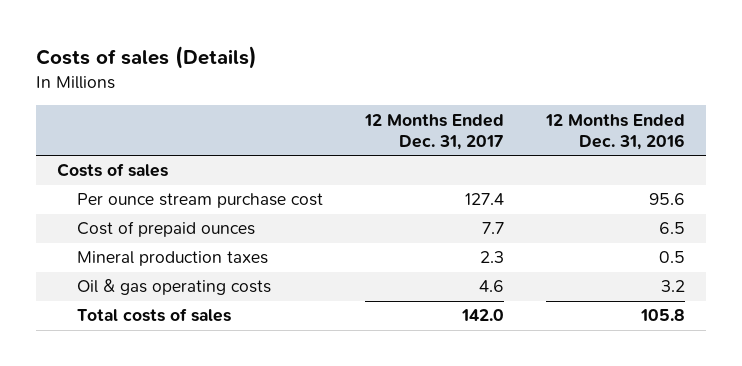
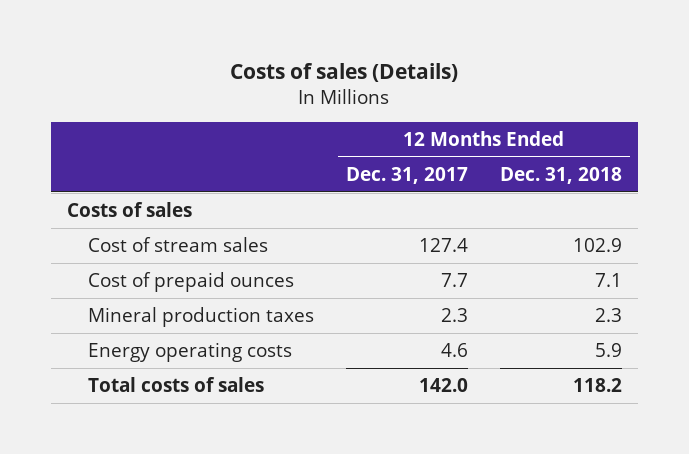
- | 12 Months Ended Dec. 31, 2017 | 12 Months Ended Dec. 31, 2016
+ | 12 Months Ended Dec. 31, 2017 | 12 Months Ended Dec. 31, 2018
- Per ounce stream purchase cost | 127.4 | 95.6
+ Cost of stream sales | 127.4 | 102.9
- Oil & gas operating costs | 4.6 | 3.2
+ Energy operating costs | 4.6 | 5.9

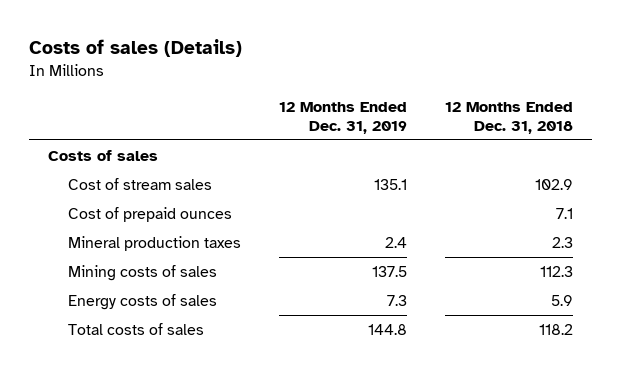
- | 12 Months Ended Dec. 31, 2017 | 12 Months Ended Dec. 31, 2018
+ | 12 Months Ended Dec. 31, 2019 | 12 Months Ended Dec. 31, 2018
- Energy operating costs | 4.6 | 5.9
+ Mining costs of sales | 137.5 | 112.3
+ Energy costs of sales | 7.3 | 5.9

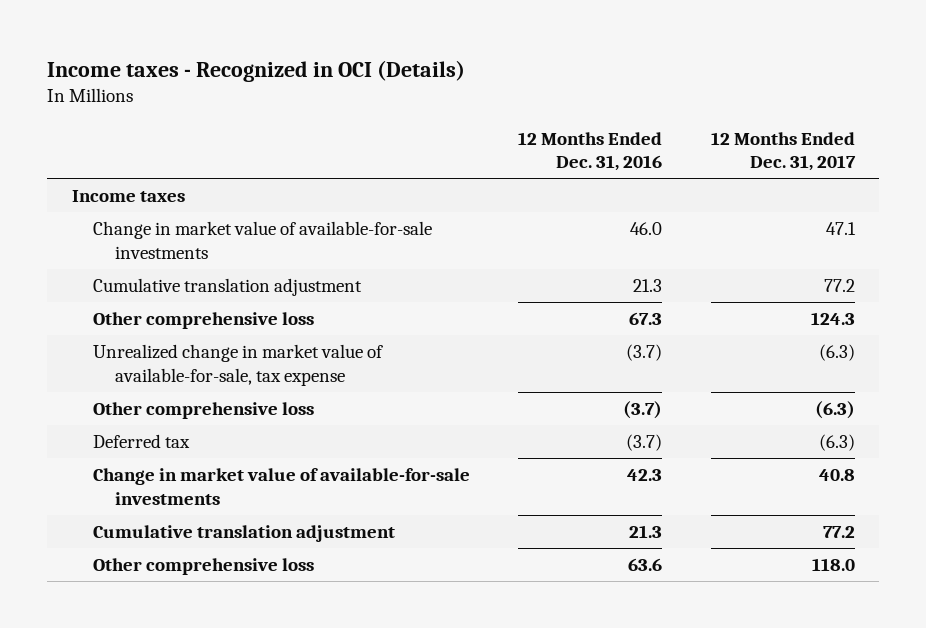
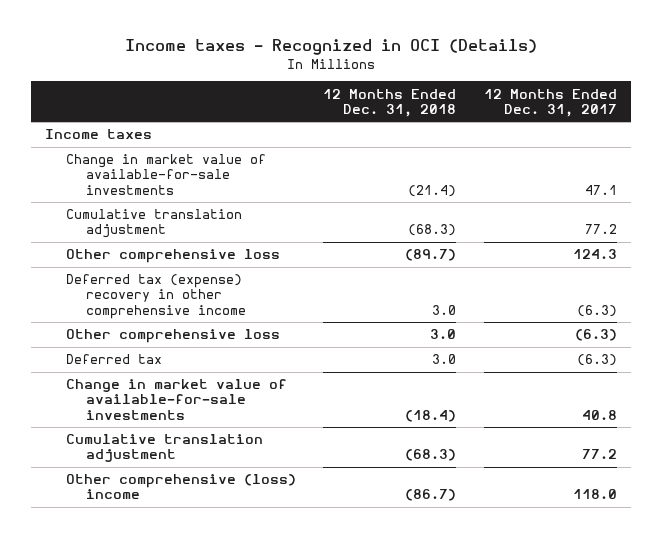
- | 12 Months Ended Dec. 31, 2016 | 12 Months Ended Dec. 31, 2017
+ | 12 Months Ended Dec. 31, 2018 | 12 Months Ended Dec. 31, 2017
- Unrealized change in market value of available-for-sale, tax expense | (3.7) | (6.3)
+ Deferred tax (expense) recovery in other comprehensive income | 3.0 | (6.3)
- Other comprehensive loss | 63.6 | 118.0
+ Other comprehensive (loss) income | (86.7) | 118.0

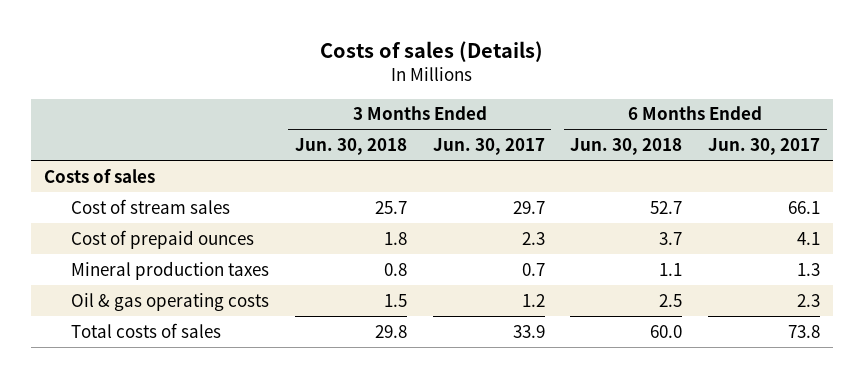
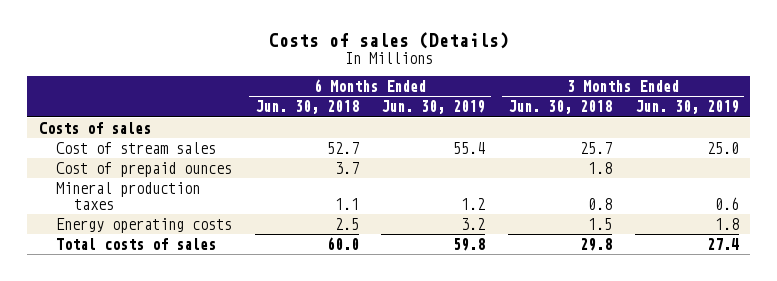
- | 3 Months Ended Jun. 30, 2018 | 3 Months Ended Jun. 30, 2017 | 6 Months Ended Jun. 30, 2018 | 6 Months Ended Jun. 30, 2017
+ | 6 Months Ended Jun. 30, 2018 | 6 Months Ended Jun. 30, 2019 | 3 Months Ended Jun. 30, 2018 | 3 Months Ended Jun. 30, 2019
- Oil & gas operating costs | 1.5 | 1.2 | 2.5 | 2.3
+ Energy operating costs | 2.5 | 3.2 | 1.5 | 1.8

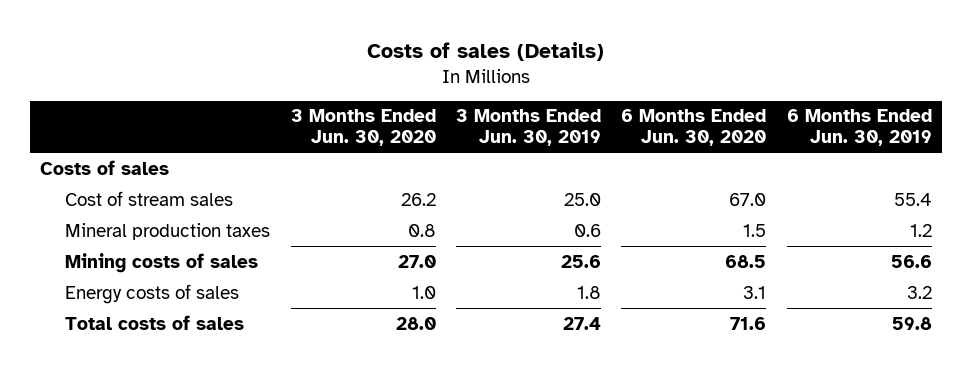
- | 6 Months Ended Jun. 30, 2018 | 6 Months Ended Jun. 30, 2019 | 3 Months Ended Jun. 30, 2018 | 3 Months Ended Jun. 30, 2019
+ | 3 Months Ended Jun. 30, 2020 | 3 Months Ended Jun. 30, 2019 | 6 Months Ended Jun. 30, 2020 | 6 Months Ended Jun. 30, 2019
- Cost of prepaid ounces | 3.7 | | 1.8 |
- Energy operating costs | 2.5 | 3.2 | 1.5 | 1.8
+ Mining costs of sales | 27.0 | 25.6 | 68.5 | 56.6
+ Energy costs of sales | 1.0 | 1.8 | 3.1 | 3.2

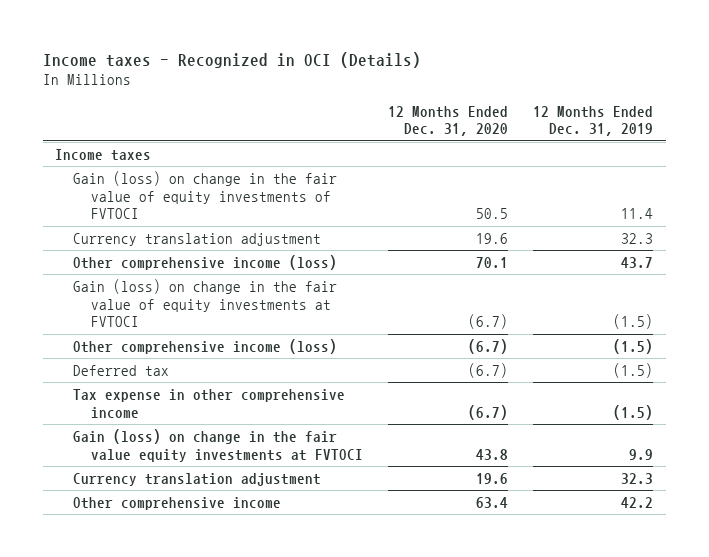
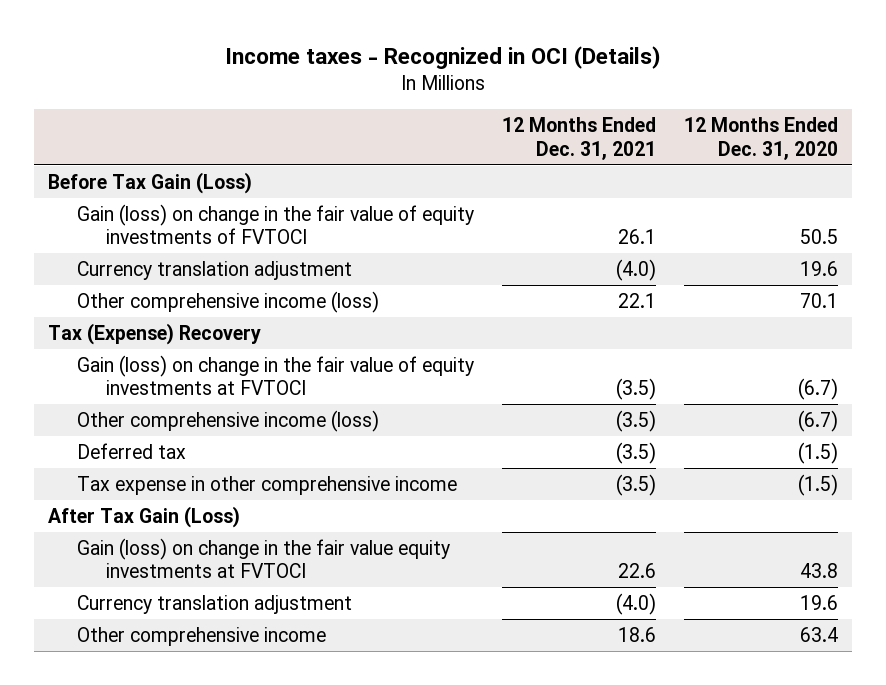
- | 12 Months Ended Dec. 31, 2020 | 12 Months Ended Dec. 31, 2019
+ | 12 Months Ended Dec. 31, 2021 | 12 Months Ended Dec. 31, 2020
- Income taxes
+ Before Tax Gain (Loss)
+ Tax (Expense) Recovery
- Deferred tax | (6.7) | (1.5)
- Tax expense in other comprehensive income | (6.7) | (1.5)
+ Deferred tax | (3.5) | (1.5)
+ Tax expense in other comprehensive income | (3.5) | (1.5)
+ After Tax Gain (Loss)

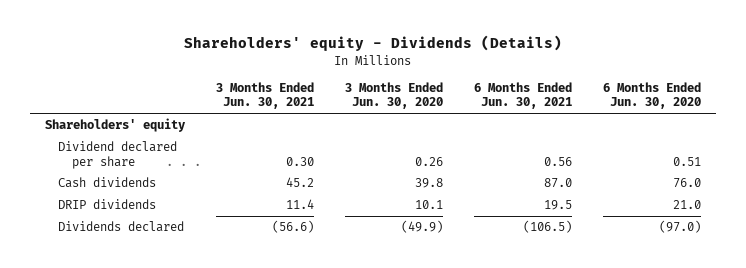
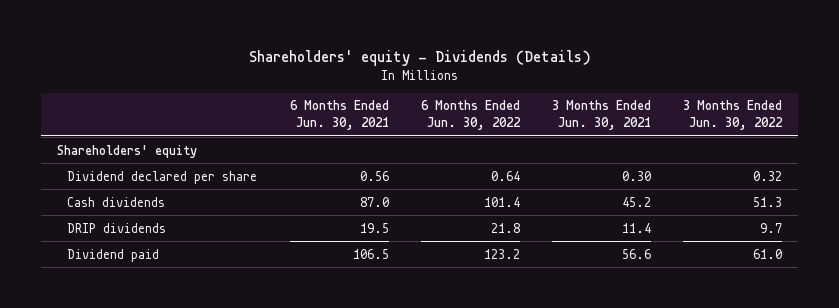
- | 3 Months Ended Jun. 30, 2021 | 3 Months Ended Jun. 30, 2020 | 6 Months Ended Jun. 30, 2021 | 6 Months Ended Jun. 30, 2020
+ | 6 Months Ended Jun. 30, 2021 | 6 Months Ended Jun. 30, 2022 | 3 Months Ended Jun. 30, 2021 | 3 Months Ended Jun. 30, 2022
- Dividends declared | (56.6) | (49.9) | (106.5) | (97.0)
+ Dividend paid | 106.5 | 123.2 | 56.6 | 61.0

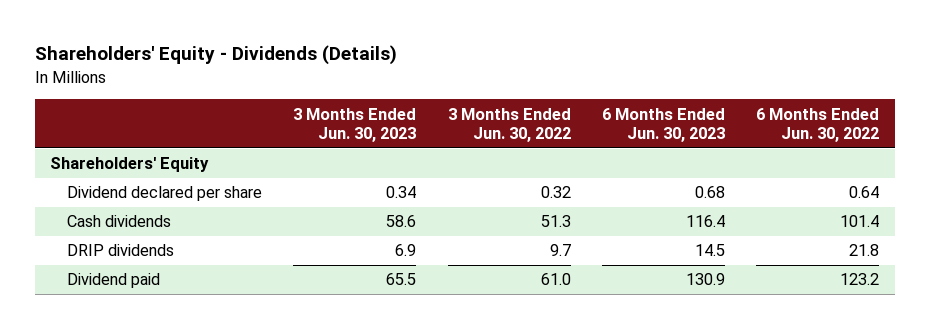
- Shareholders' equity - Dividends (Details)
+ Shareholders' Equity - Dividends (Details)
- | 6 Months Ended Jun. 30, 2021 | 6 Months Ended Jun. 30, 2022 | 3 Months Ended Jun. 30, 2021 | 3 Months Ended Jun. 30, 2022
+ | 3 Months Ended Jun. 30, 2023 | 3 Months Ended Jun. 30, 2022 | 6 Months Ended Jun. 30, 2023 | 6 Months Ended Jun. 30, 2022
- Shareholders' equity
+ Shareholders' Equity

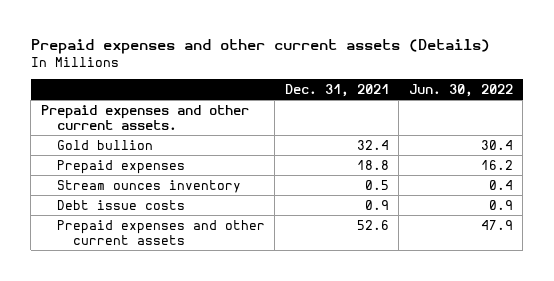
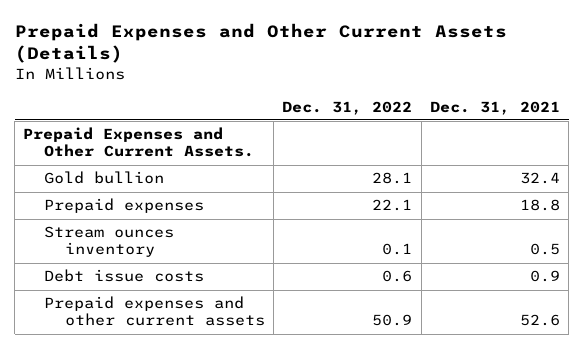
- Prepaid expenses and other current assets (Details)
+ Prepaid Expenses and Other Current Assets (Details)
- | Dec. 31, 2021 | Jun. 30, 2022
+ | Dec. 31, 2022 | Dec. 31, 2021
- Prepaid expenses and other current assets.
+ Prepaid Expenses and Other Current Assets.

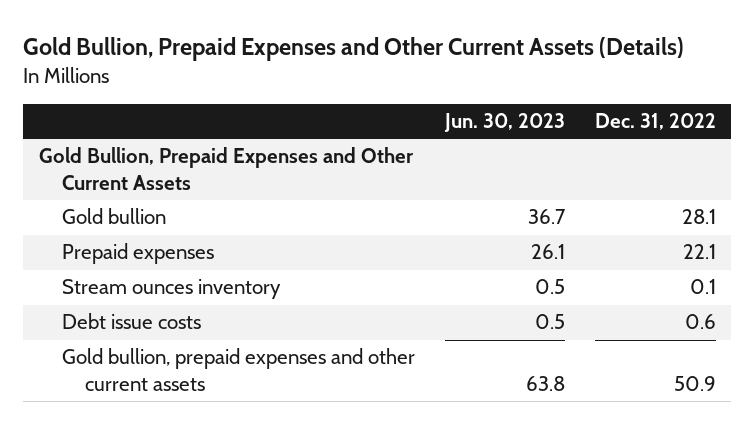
- Prepaid Expenses and Other Current Assets (Details)
+ Gold Bullion, Prepaid Expenses and Other Current Assets (Details)
- | Dec. 31, 2022 | Dec. 31, 2021
+ | Jun. 30, 2023 | Dec. 31, 2022
- Prepaid Expenses and Other Current Assets.
+ Gold Bullion, Prepaid Expenses and Other Current Assets
- Prepaid expenses and other current assets | 50.9 | 52.6
+ Gold bullion, prepaid expenses and other current assets | 63.8 | 50.9

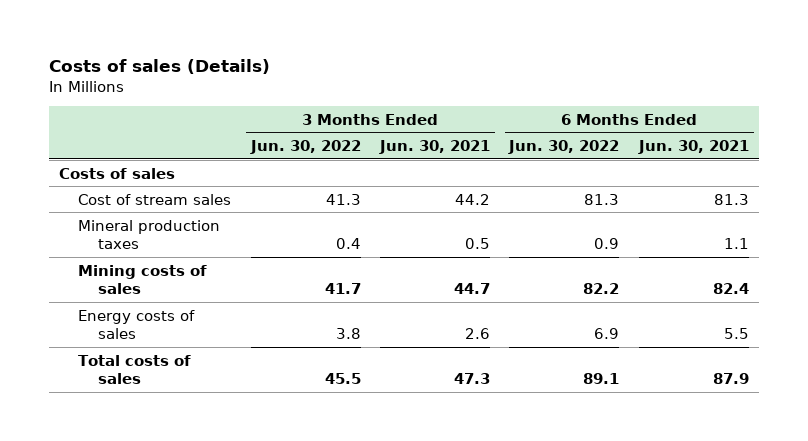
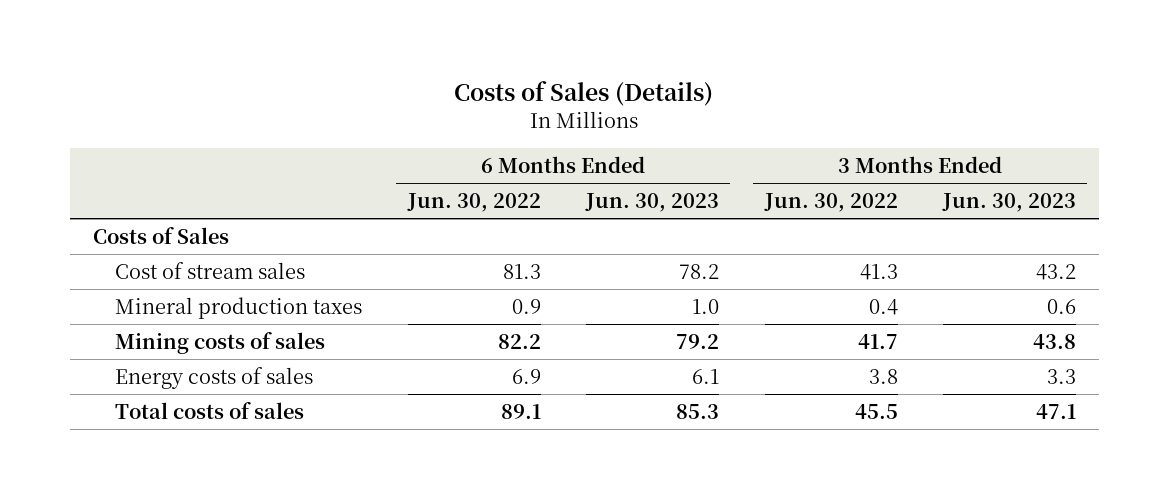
- Costs of sales (Details)
+ Costs of Sales (Details)
- | 3 Months Ended Jun. 30, 2022 | 3 Months Ended Jun. 30, 2021 | 6 Months Ended Jun. 30, 2022 | 6 Months Ended Jun. 30, 2021
+ | 6 Months Ended Jun. 30, 2022 | 6 Months Ended Jun. 30, 2023 | 3 Months Ended Jun. 30, 2022 | 3 Months Ended Jun. 30, 2023
- Costs of sales
+ Costs of Sales

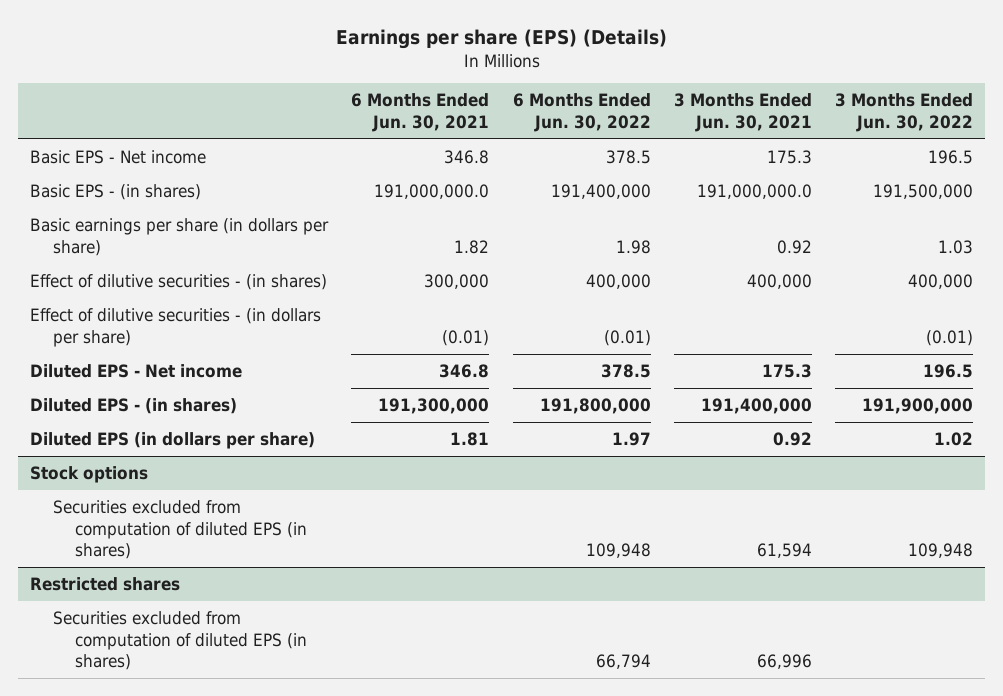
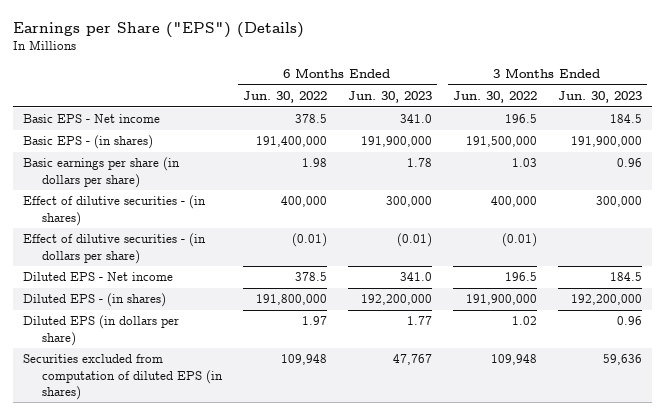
- Earnings per share (EPS) (Details)
+ Earnings per Share ("EPS") (Details)
- | 6 Months Ended Jun. 30, 2021 | 6 Months Ended Jun. 30, 2022 | 3 Months Ended Jun. 30, 2021 | 3 Months Ended Jun. 30, 2022
+ | 6 Months Ended Jun. 30, 2022 | 6 Months Ended Jun. 30, 2023 | 3 Months Ended Jun. 30, 2022 | 3 Months Ended Jun. 30, 2023
- Stock options
- Restricted shares
- Securities excluded from computation of diluted EPS (in shares) | | 66,794 | 66,996 |

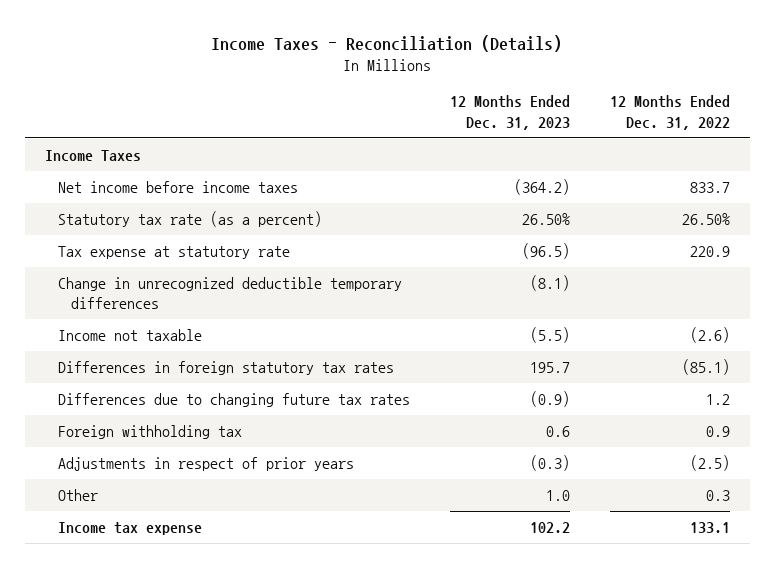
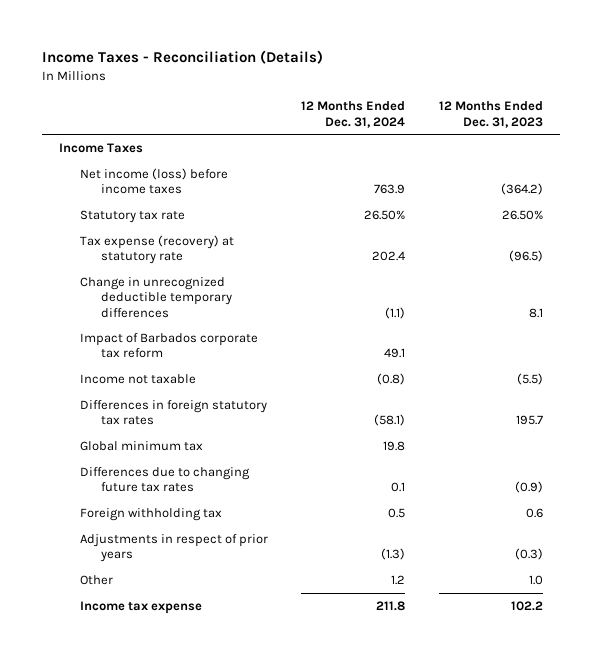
- | 12 Months Ended Dec. 31, 2023 | 12 Months Ended Dec. 31, 2022
+ | 12 Months Ended Dec. 31, 2024 | 12 Months Ended Dec. 31, 2023
- Net income before income taxes | (364.2) | 833.7
- Statutory tax rate (as a percent) | 26.50% | 26.50%
- Tax expense at statutory rate | (96.5) | 220.9
- Change in unrecognized deductible temporary differences | (8.1) |
+ Net income (loss) before income taxes | 763.9 | (364.2)
+ Statutory tax rate | 26.50% | 26.50%
+ Tax expense (recovery) at statutory rate | 202.4 | (96.5)
+ Change in unrecognized deductible temporary differences | (1.1) | 8.1
+ Impact of Barbados corporate tax reform | 49.1 |
+ Global minimum tax | 19.8 |

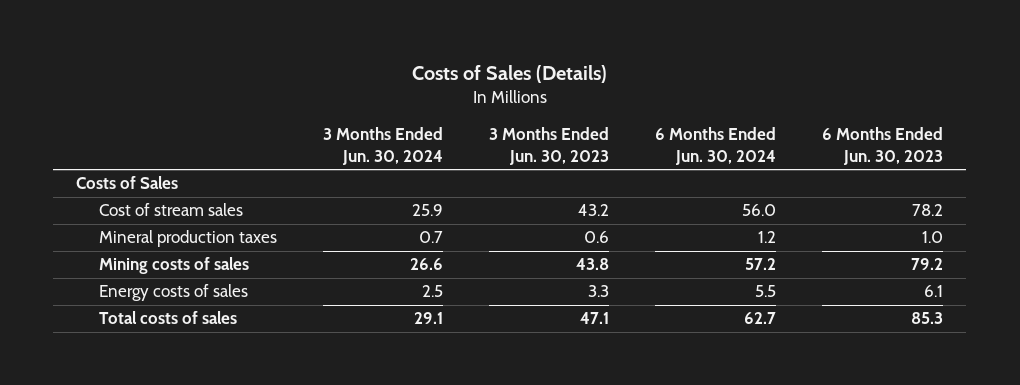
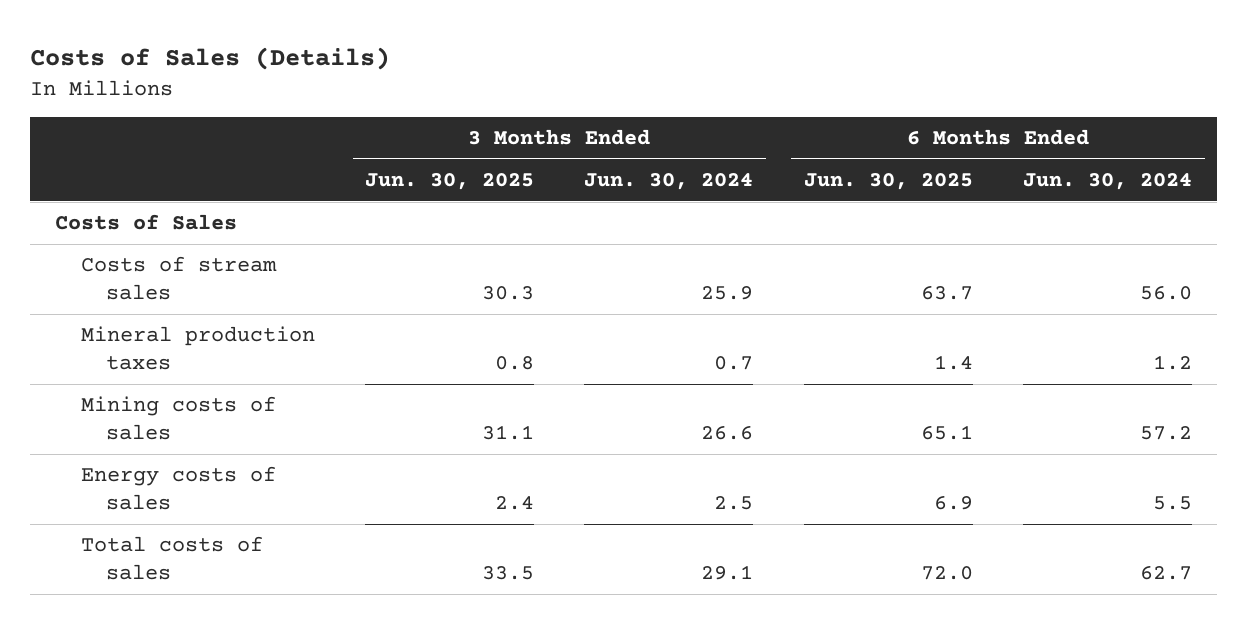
- | 3 Months Ended Jun. 30, 2024 | 3 Months Ended Jun. 30, 2023 | 6 Months Ended Jun. 30, 2024 | 6 Months Ended Jun. 30, 2023
+ | 3 Months Ended Jun. 30, 2025 | 3 Months Ended Jun. 30, 2024 | 6 Months Ended Jun. 30, 2025 | 6 Months Ended Jun. 30, 2024
- Cost of stream sales | 25.9 | 43.2 | 56.0 | 78.2
+ Costs of stream sales | 30.3 | 25.9 | 63.7 | 56.0

